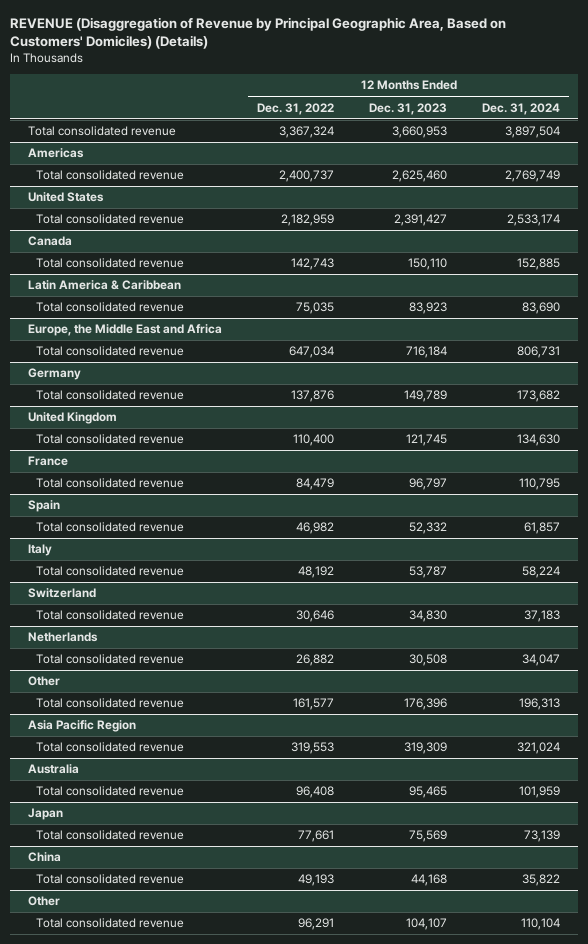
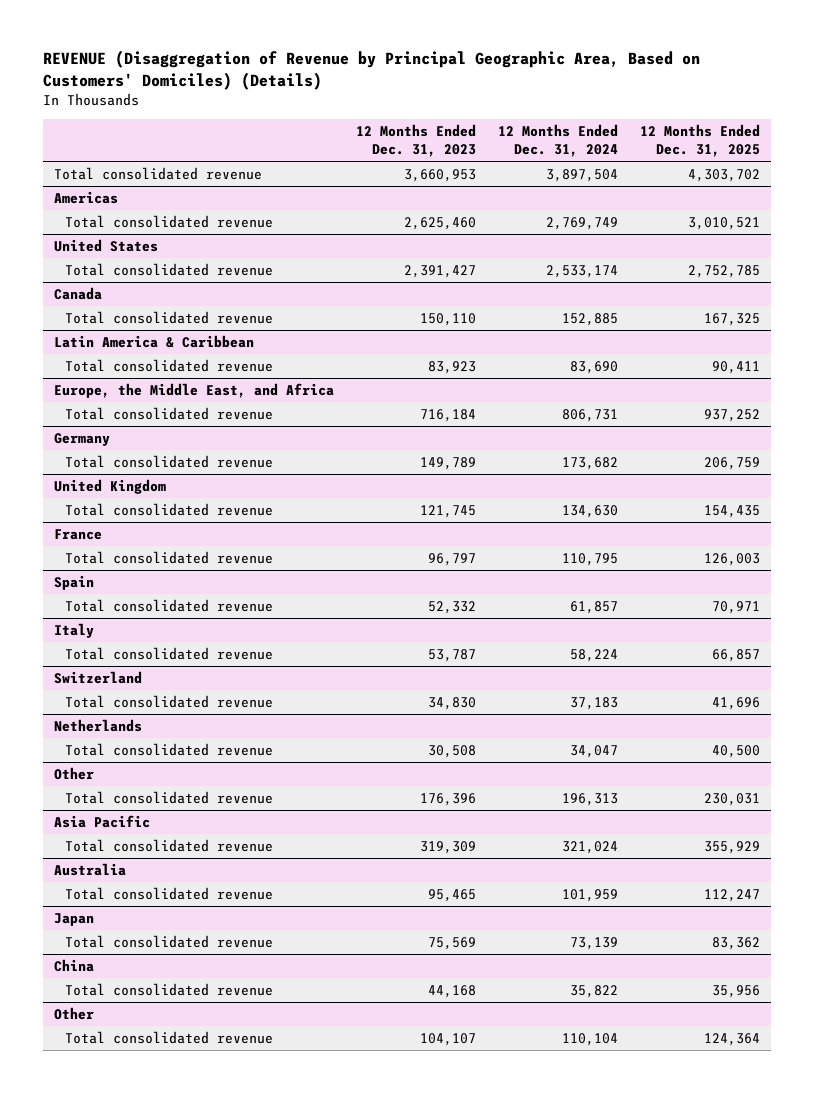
- | 12 Months Ended Dec. 31, 2022 | 12 Months Ended Dec. 31, 2023 | 12 Months Ended Dec. 31, 2024
+ | 12 Months Ended Dec. 31, 2023 | 12 Months Ended Dec. 31, 2024 | 12 Months Ended Dec. 31, 2025
- Europe, the Middle East and Africa
+ Europe, the Middle East, and Africa
- Asia Pacific Region
+ Asia Pacific

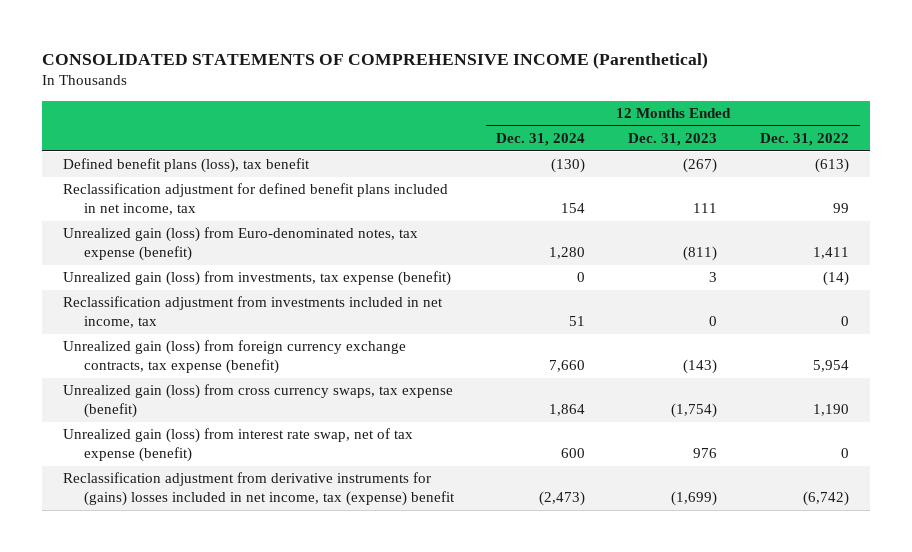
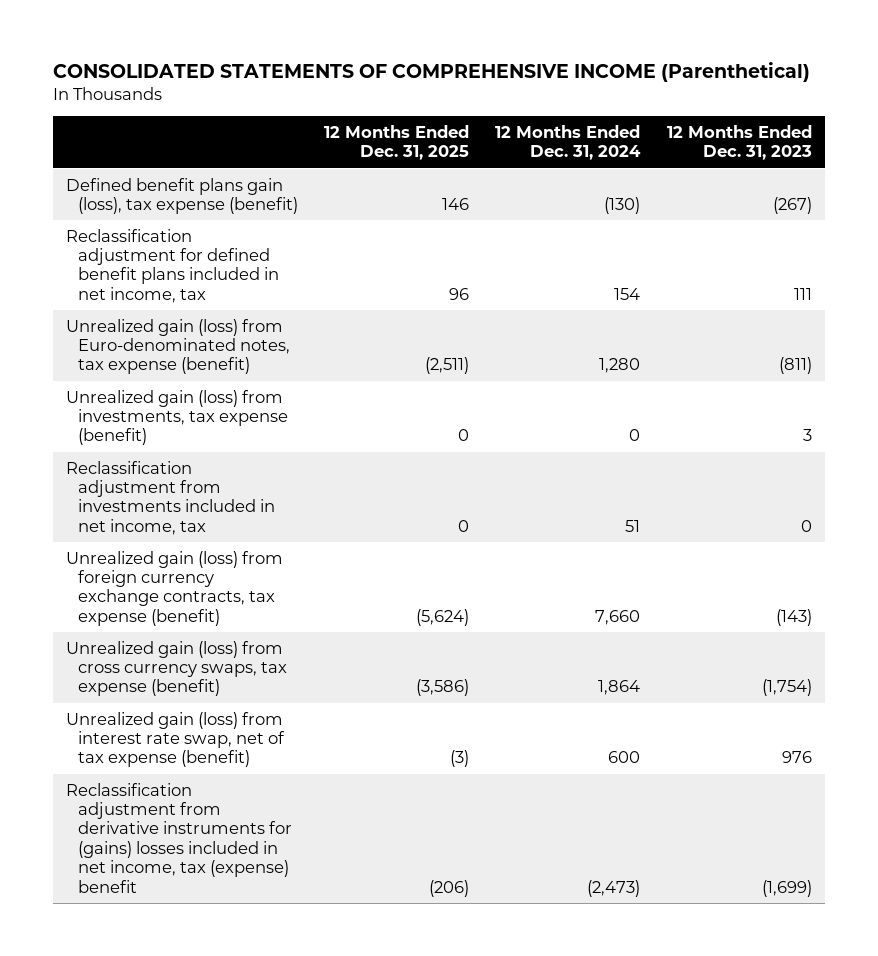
- | 12 Months Ended Dec. 31, 2024 | 12 Months Ended Dec. 31, 2023 | 12 Months Ended Dec. 31, 2022
+ | 12 Months Ended Dec. 31, 2025 | 12 Months Ended Dec. 31, 2024 | 12 Months Ended Dec. 31, 2023
- Defined benefit plans (loss), tax benefit | (130) | (267) | (613)
+ Defined benefit plans gain (loss), tax expense (benefit) | 146 | (130) | (267)

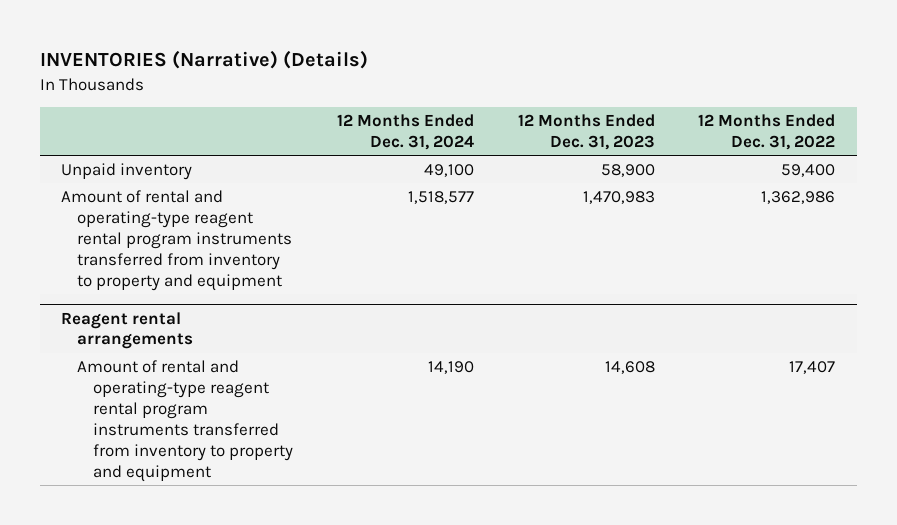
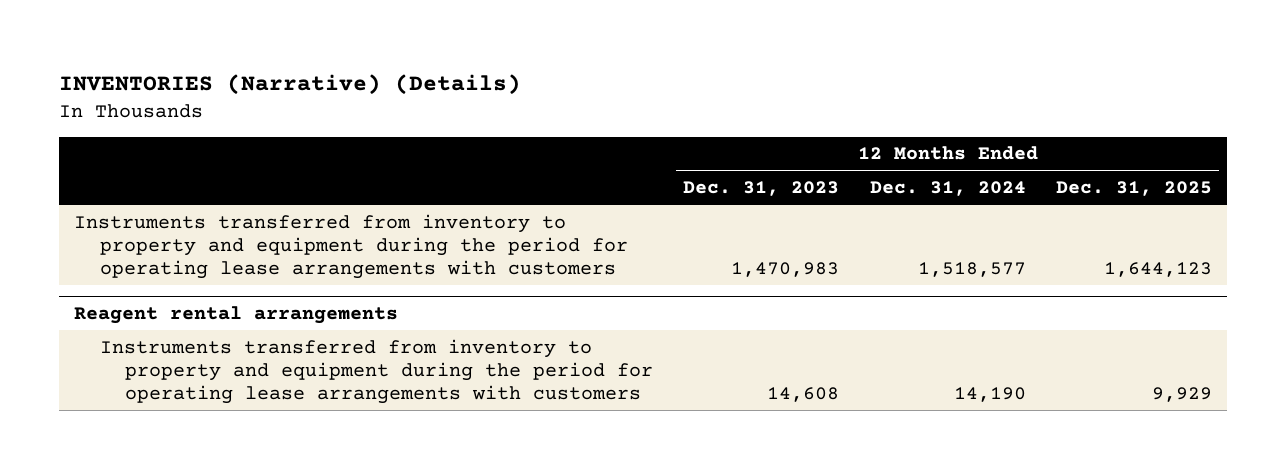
- | 12 Months Ended Dec. 31, 2024 | 12 Months Ended Dec. 31, 2023 | 12 Months Ended Dec. 31, 2022
+ | 12 Months Ended Dec. 31, 2023 | 12 Months Ended Dec. 31, 2024 | 12 Months Ended Dec. 31, 2025
- Unpaid inventory | 49,100 | 58,900 | 59,400
- Amount of rental and operating-type reagent rental program instruments transferred from inventory to property and equipment | 1,518,577 | 1,470,983 | 1,362,986
+ Instruments transferred from inventory to property and equipment during the period for operating lease arrangements with customers | 1,470,983 | 1,518,577 | 1,644,123
@ Reagent rental arrangements
- Amount of rental and operating-type reagent rental program instruments transferred from inventory to property and equipment | 14,190 | 14,608 | 17,407
+ Instruments transferred from inventory to property and equipment during the period for operating lease arrangements with customers | 14,608 | 14,190 | 9,929

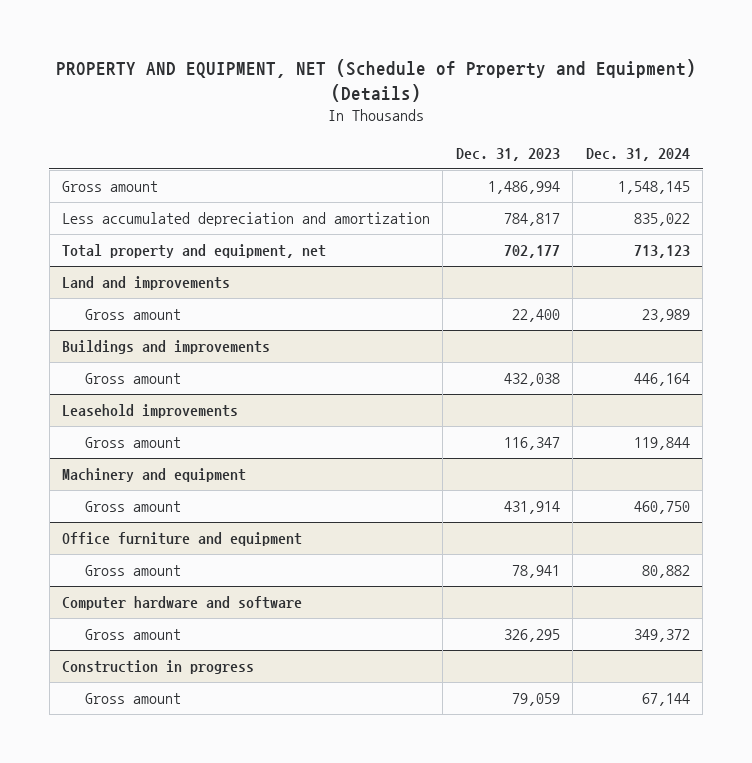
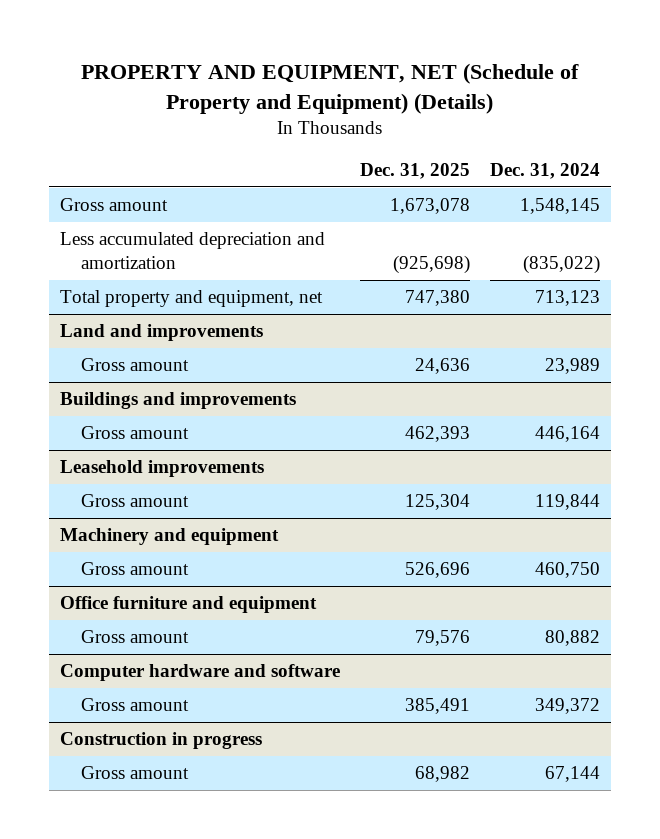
- | Dec. 31, 2023 | Dec. 31, 2024
+ | Dec. 31, 2025 | Dec. 31, 2024
- Less accumulated depreciation and amortization | 784,817 | 835,022
+ Less accumulated depreciation and amortization | (925,698) | (835,022)

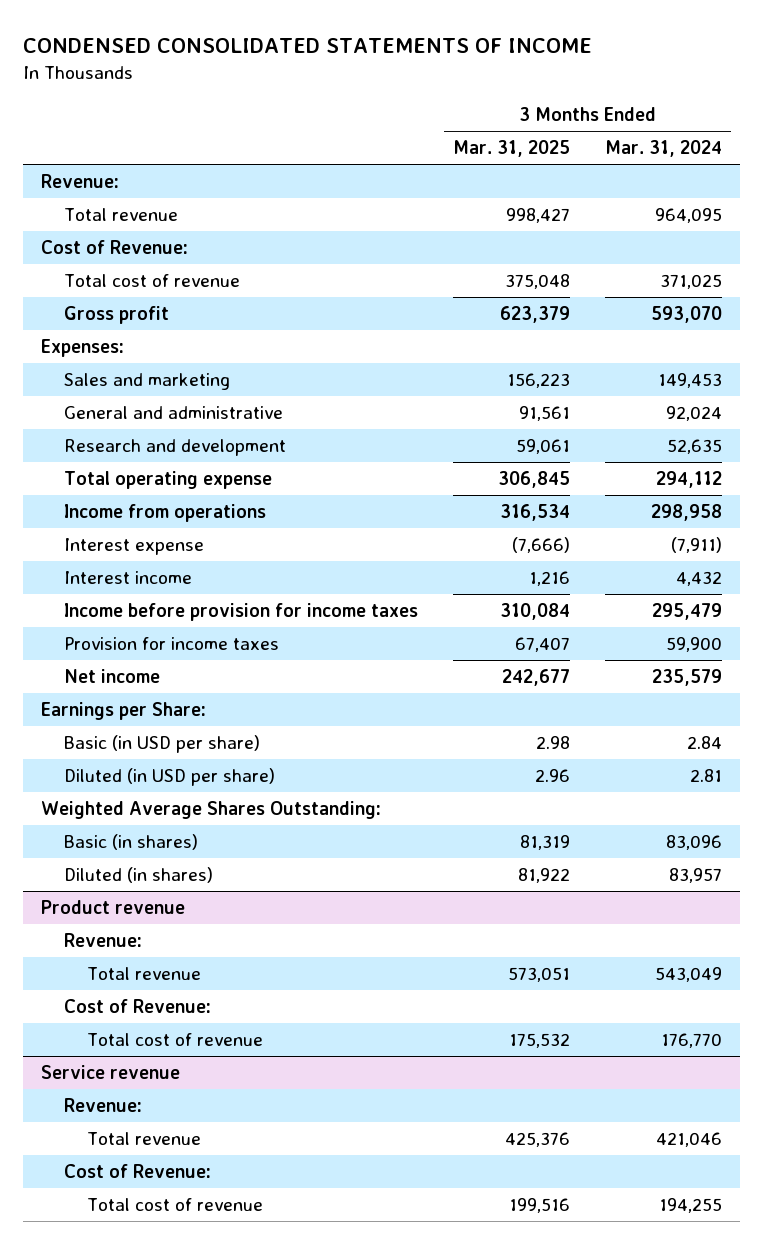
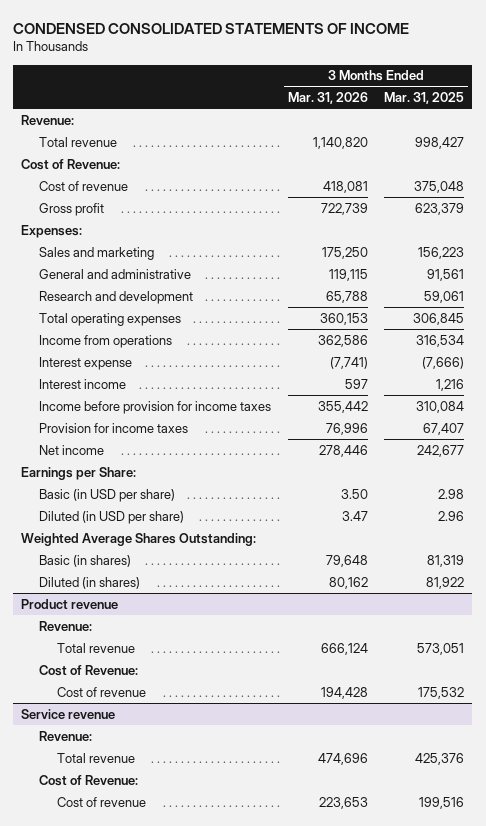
- | 3 Months Ended Mar. 31, 2025 | 3 Months Ended Mar. 31, 2024
+ | 3 Months Ended Mar. 31, 2026 | 3 Months Ended Mar. 31, 2025
- Total cost of revenue | 375,048 | 371,025
+ Cost of revenue | 418,081 | 375,048
- Total operating expense | 306,845 | 294,112
+ Total operating expenses | 360,153 | 306,845
@ Product revenue
- Total cost of revenue | 175,532 | 176,770
+ Cost of revenue | 194,428 | 175,532
@ Service revenue
- Total cost of revenue | 199,516 | 194,255
+ Cost of revenue | 223,653 | 199,516

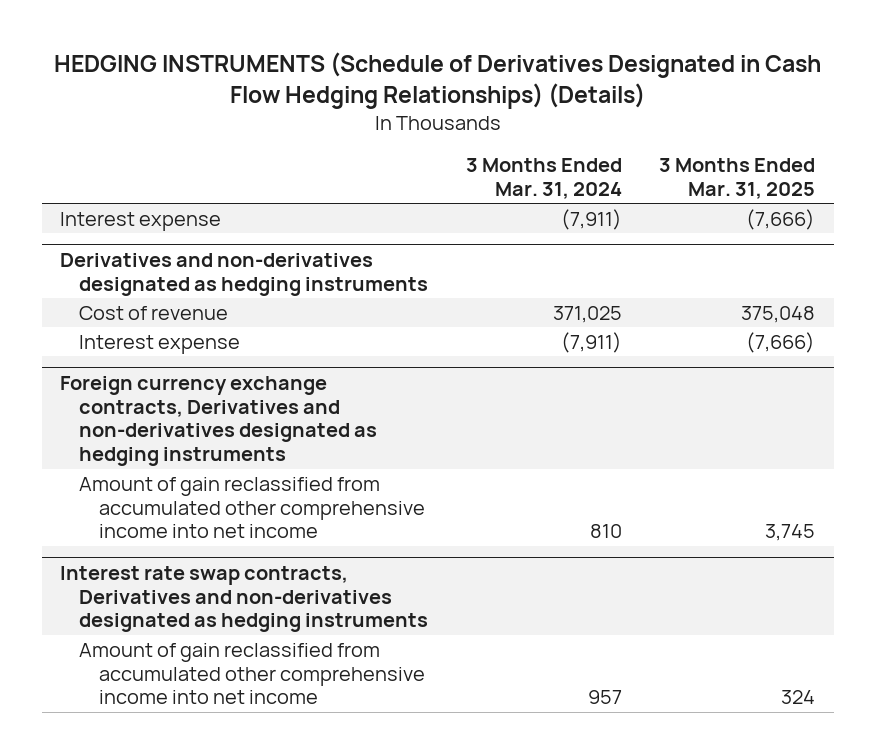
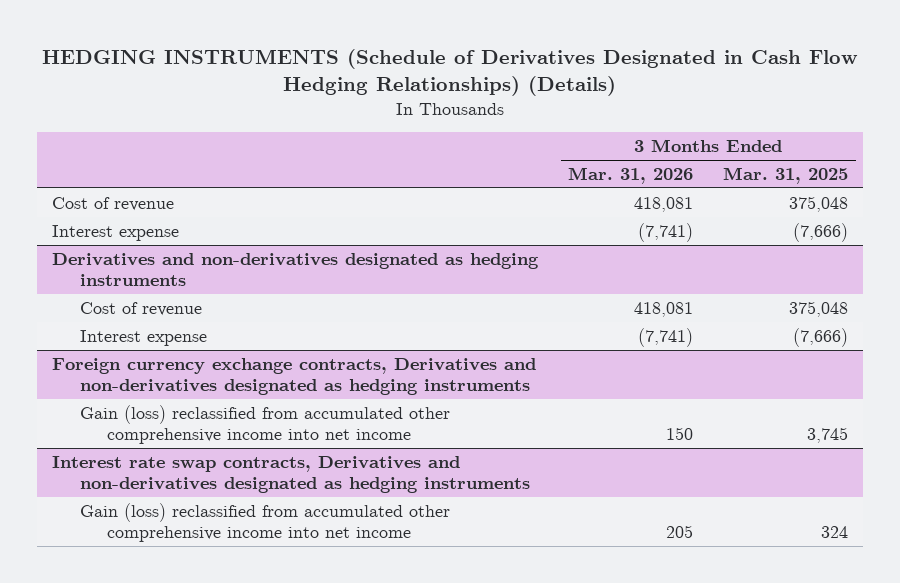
- | 3 Months Ended Mar. 31, 2024 | 3 Months Ended Mar. 31, 2025
+ | 3 Months Ended Mar. 31, 2026 | 3 Months Ended Mar. 31, 2025
+ Cost of revenue | 418,081 | 375,048
@ Foreign currency exchange contracts, Derivatives and non-derivatives designated as hedging instruments
- Amount of gain reclassified from accumulated other comprehensive income into net income | 810 | 3,745
+ Gain (loss) reclassified from accumulated other comprehensive income into net income | 150 | 3,745
@ Interest rate swap contracts, Derivatives and non-derivatives designated as hedging instruments
- Amount of gain reclassified from accumulated other comprehensive income into net income | 957 | 324
+ Gain (loss) reclassified from accumulated other comprehensive income into net income | 205 | 324

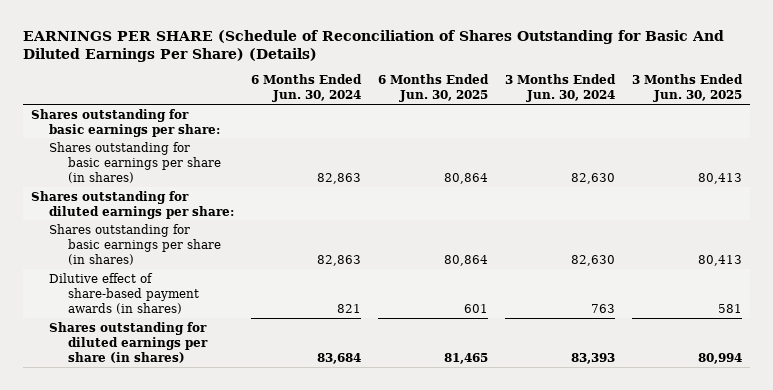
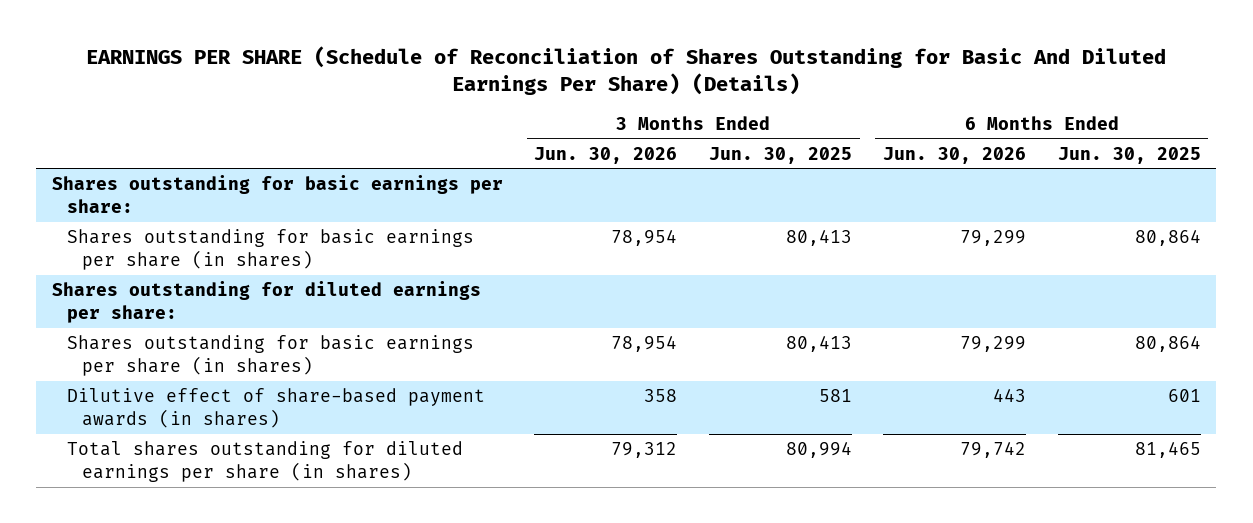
- | 6 Months Ended Jun. 30, 2024 | 6 Months Ended Jun. 30, 2025 | 3 Months Ended Jun. 30, 2024 | 3 Months Ended Jun. 30, 2025
+ | 3 Months Ended Jun. 30, 2026 | 3 Months Ended Jun. 30, 2025 | 6 Months Ended Jun. 30, 2026 | 6 Months Ended Jun. 30, 2025
- Shares outstanding for diluted earnings per share (in shares) | 83,684 | 81,465 | 83,393 | 80,994
+ Total shares outstanding for diluted earnings per share (in shares) | 79,312 | 80,994 | 79,742 | 81,465

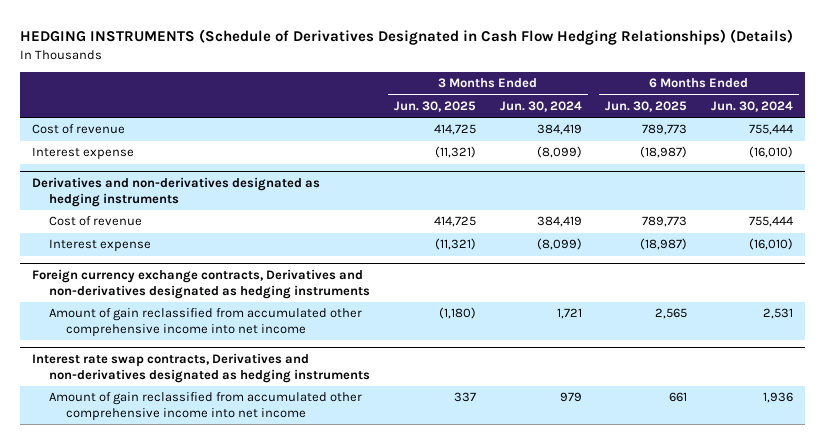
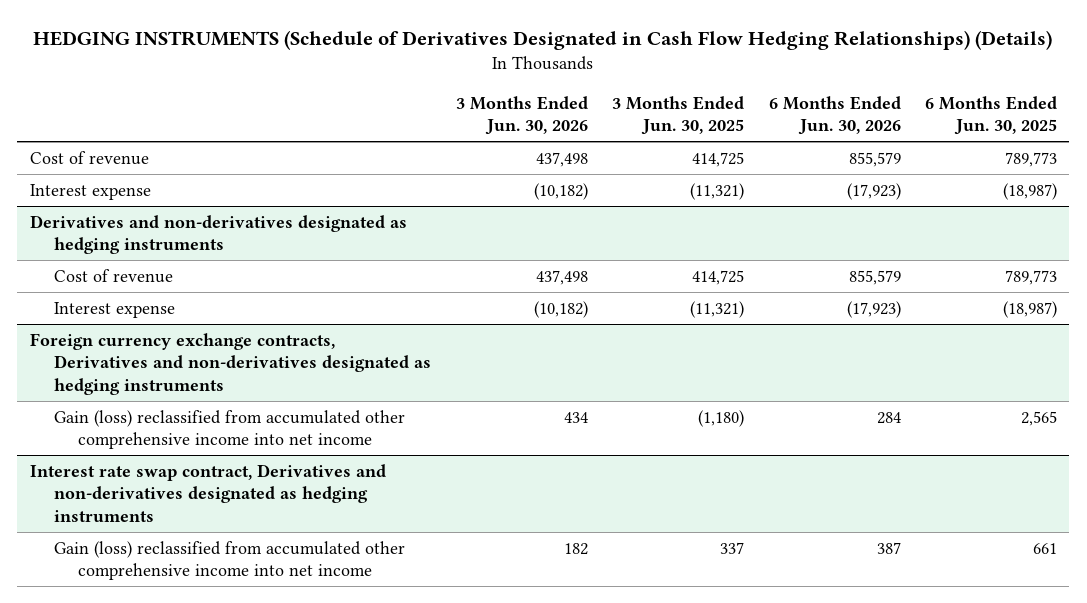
- | 3 Months Ended Jun. 30, 2025 | 3 Months Ended Jun. 30, 2024 | 6 Months Ended Jun. 30, 2025 | 6 Months Ended Jun. 30, 2024
+ | 3 Months Ended Jun. 30, 2026 | 3 Months Ended Jun. 30, 2025 | 6 Months Ended Jun. 30, 2026 | 6 Months Ended Jun. 30, 2025
@ Foreign currency exchange contracts, Derivatives and non-derivatives designated as hedging instruments
- Amount of gain reclassified from accumulated other comprehensive income into net income | (1,180) | 1,721 | 2,565 | 2,531
- Interest rate swap contracts, Derivatives and non-derivatives designated as hedging instruments
- Amount of gain reclassified from accumulated other comprehensive income into net income | 337 | 979 | 661 | 1,936
@ Foreign currency exchange contracts, Derivatives and non-derivatives designated as hedging instruments
+ Gain (loss) reclassified from accumulated other comprehensive income into net income | 434 | (1,180) | 284 | 2,565
+ Interest rate swap contract, Derivatives and non-derivatives designated as hedging instruments
+ Gain (loss) reclassified from accumulated other comprehensive income into net income | 182 | 337 | 387 | 661

